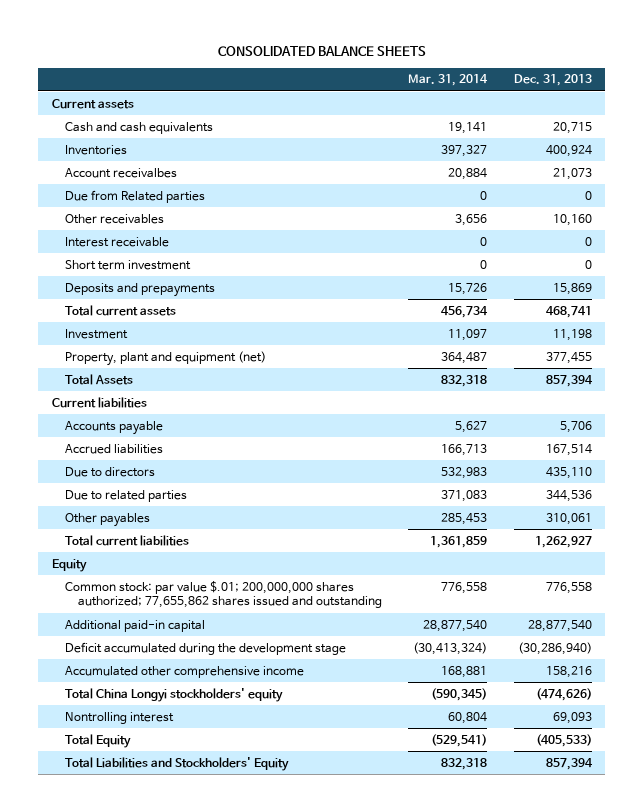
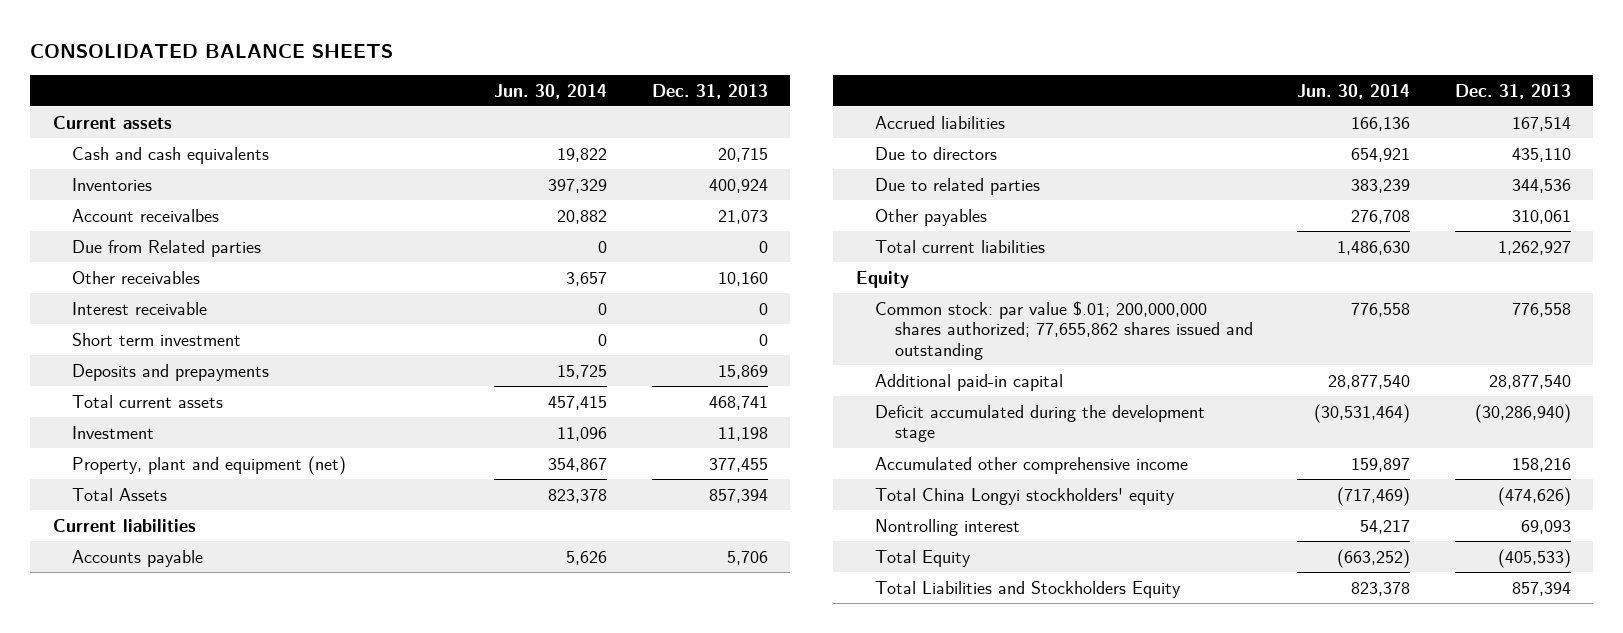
- | Mar. 31, 2014 | Dec. 31, 2013
+ | Jun. 30, 2014 | Dec. 31, 2013
- Total Liabilities and Stockholders' Equity | 832,318 | 857,394
+ Total Liabilities and Stockholders Equity | 823,378 | 857,394

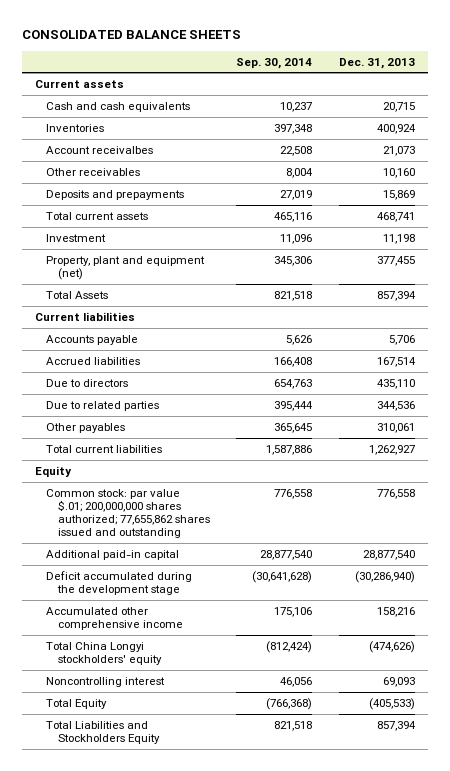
- | Jun. 30, 2014 | Dec. 31, 2013
+ | Sep. 30, 2014 | Dec. 31, 2013
- Due from Related parties | 0 | 0
- Interest receivable | 0 | 0
- Short term investment | 0 | 0
- Nontrolling interest | 54,217 | 69,093
+ Noncontrolling interest | 46,056 | 69,093

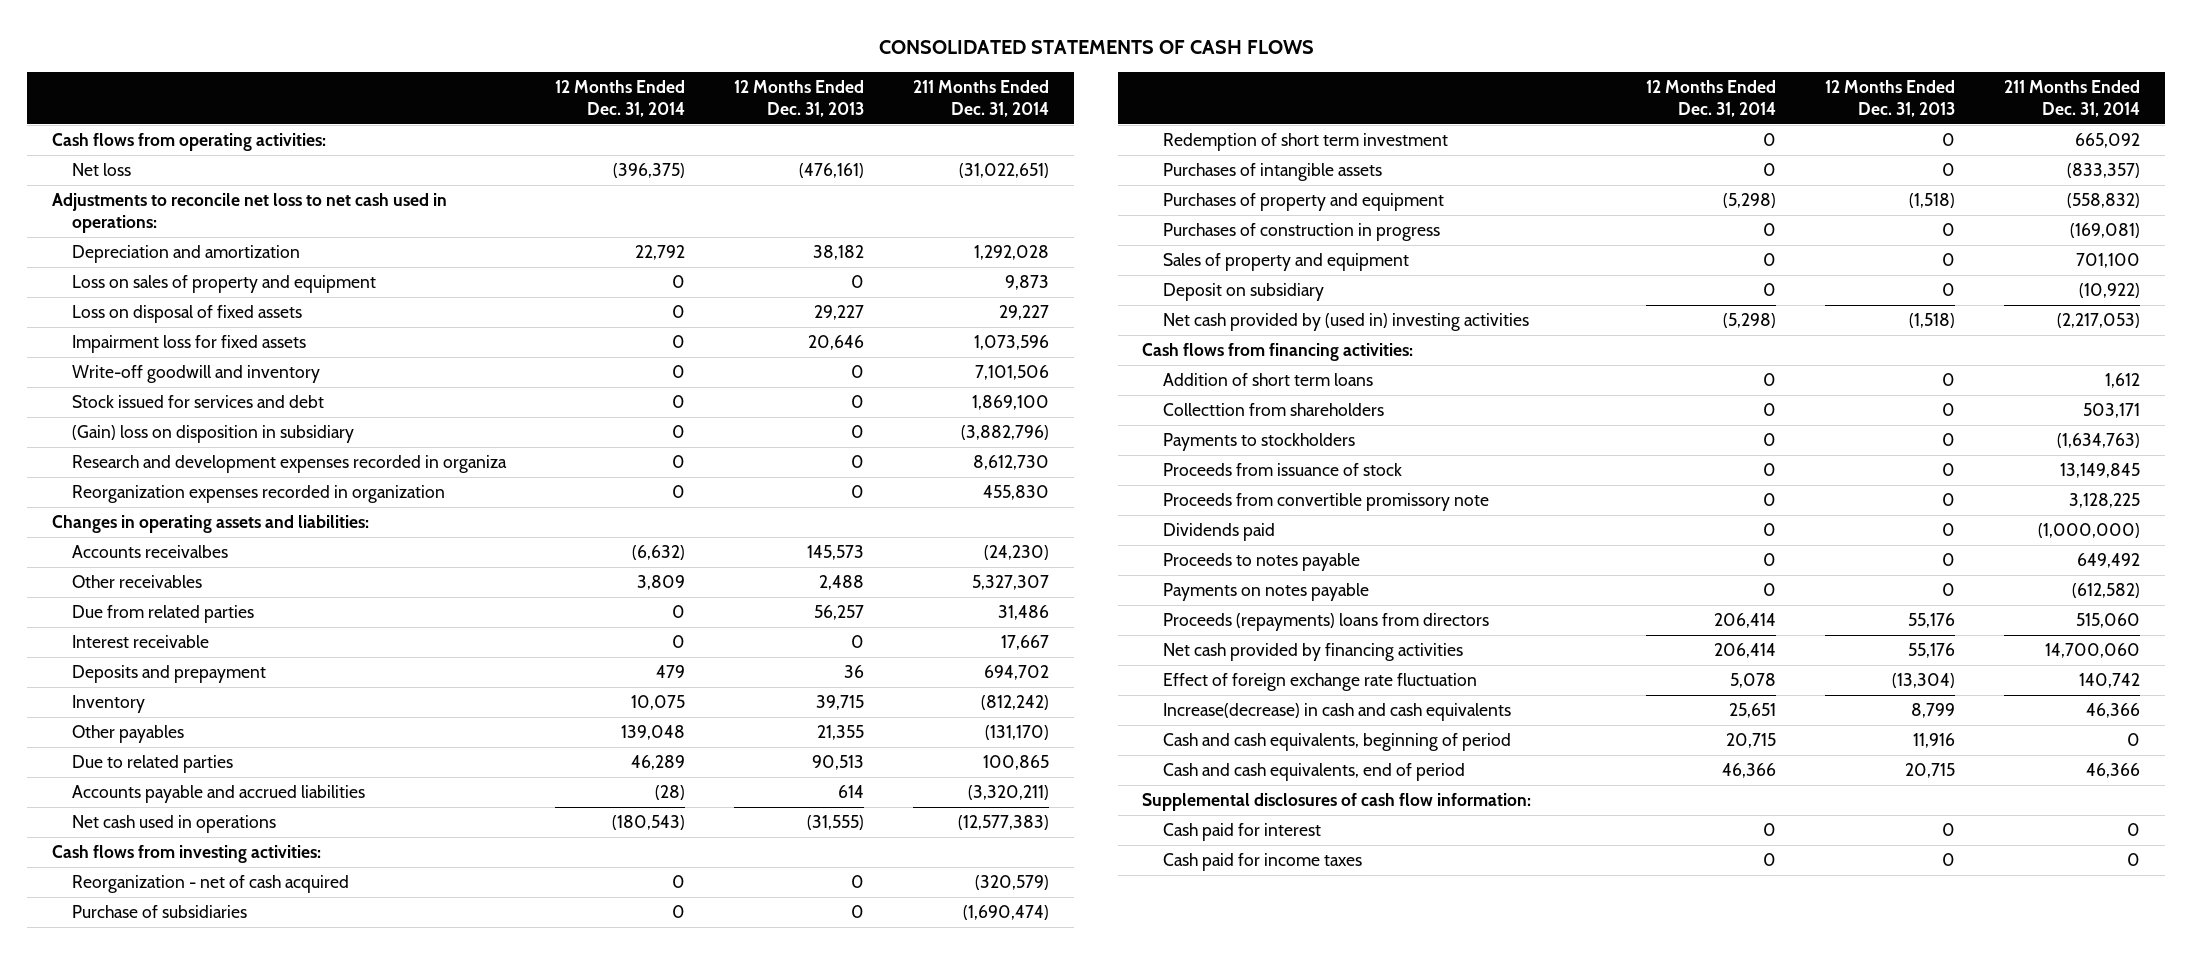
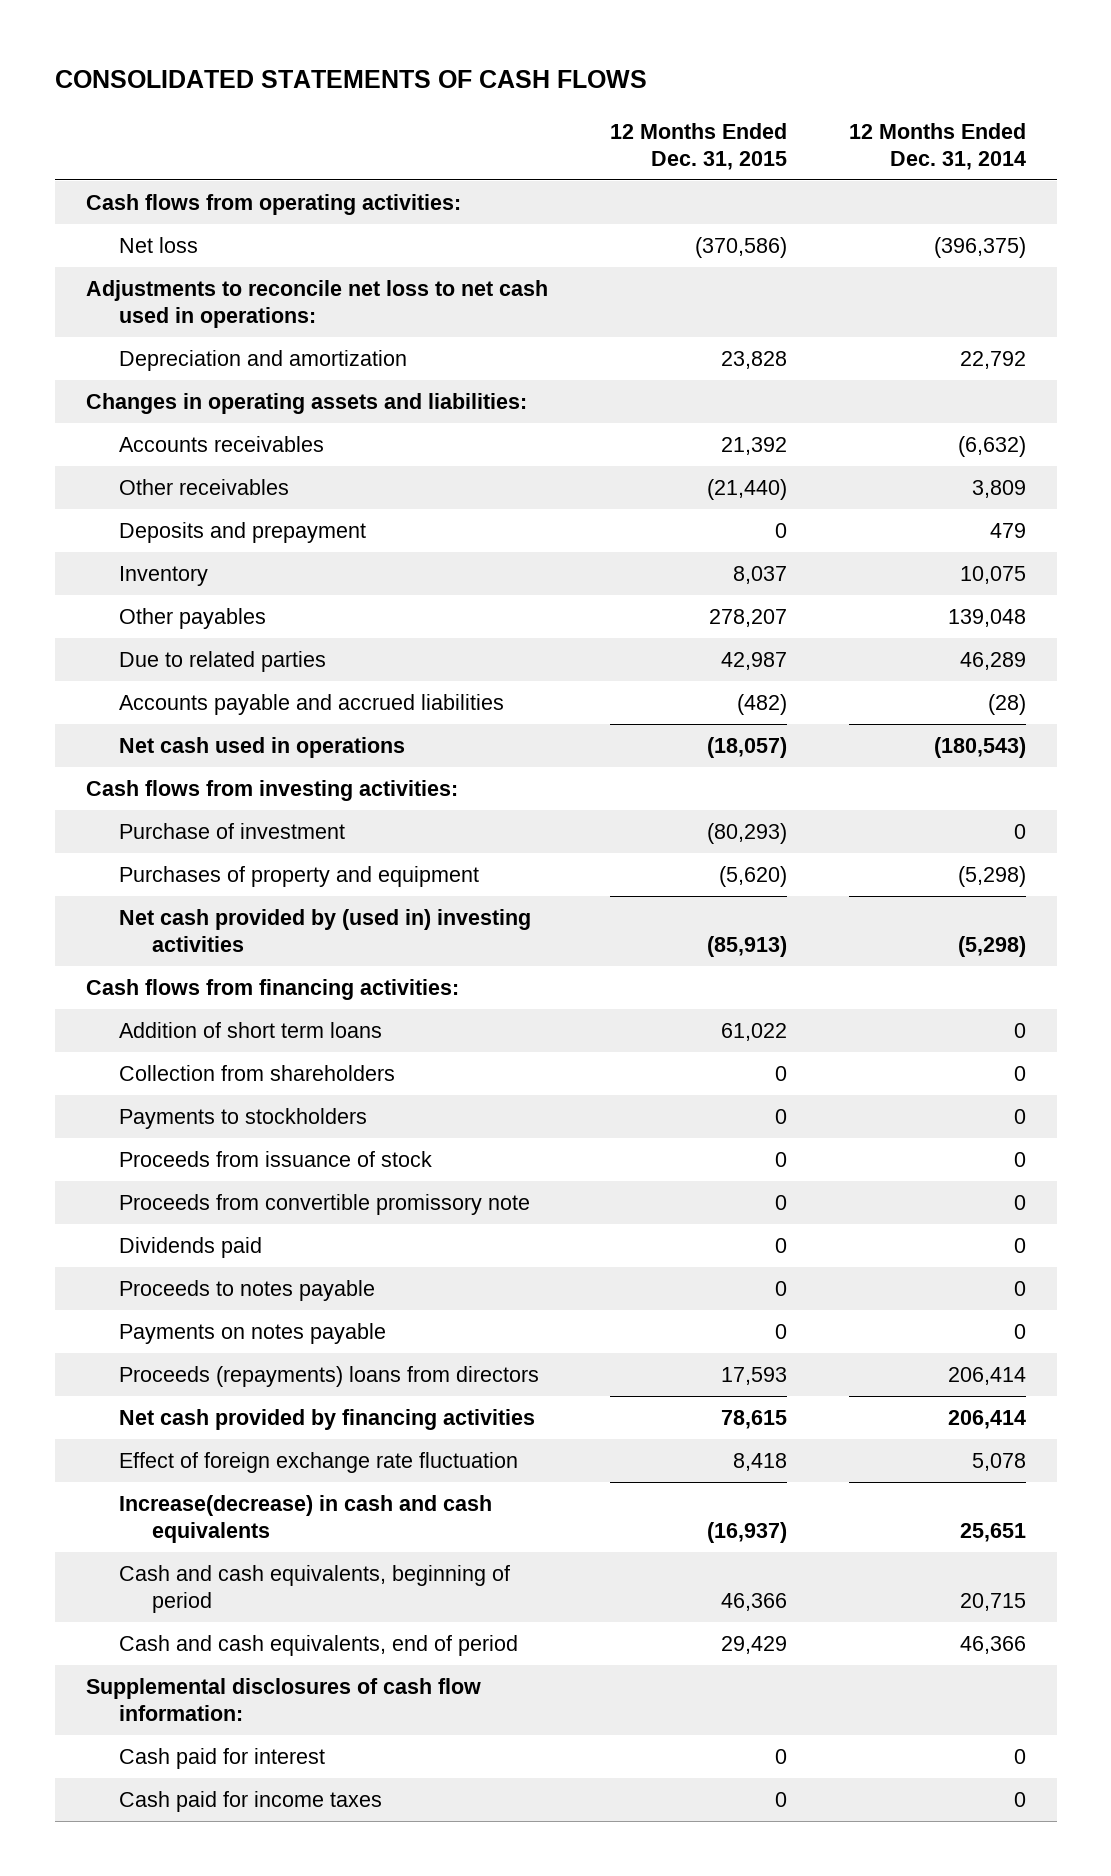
- | 12 Months Ended Dec. 31, 2014 | 12 Months Ended Dec. 31, 2013 | 211 Months Ended Dec. 31, 2014
+ | 12 Months Ended Dec. 31, 2015 | 12 Months Ended Dec. 31, 2014
- Loss on sales of property and equipment | 0 | 0 | 9,873
- Loss on disposal of fixed assets | 0 | 29,227 | 29,227
- Impairment loss for fixed assets | 0 | 20,646 | 1,073,596
- Write-off goodwill and inventory | 0 | 0 | 7,101,506
- Stock issued for services and debt | 0 | 0 | 1,869,100
- (Gain) loss on disposition in subsidiary | 0 | 0 | (3,882,796)
- Research and development expenses recorded in organiza | 0 | 0 | 8,612,730
- Reorganization expenses recorded in organization | 0 | 0 | 455,830
- Accounts receivalbes | (6,632) | 145,573 | (24,230)
+ Accounts receivables | 21,392 | (6,632)
- Due from related parties | 0 | 56,257 | 31,486
- Interest receivable | 0 | 0 | 17,667
- Reorganization - net of cash acquired | 0 | 0 | (320,579)
- Purchase of subsidiaries | 0 | 0 | (1,690,474)
- Redemption of short term investment | 0 | 0 | 665,092
- Purchases of intangible assets | 0 | 0 | (833,357)
+ Purchase of investment | (80,293) | 0
- Purchases of construction in progress | 0 | 0 | (169,081)
- Sales of property and equipment | 0 | 0 | 701,100
- Deposit on subsidiary | 0 | 0 | (10,922)
- Collecttion from shareholders | 0 | 0 | 503,171
+ Collection from shareholders | 0 | 0

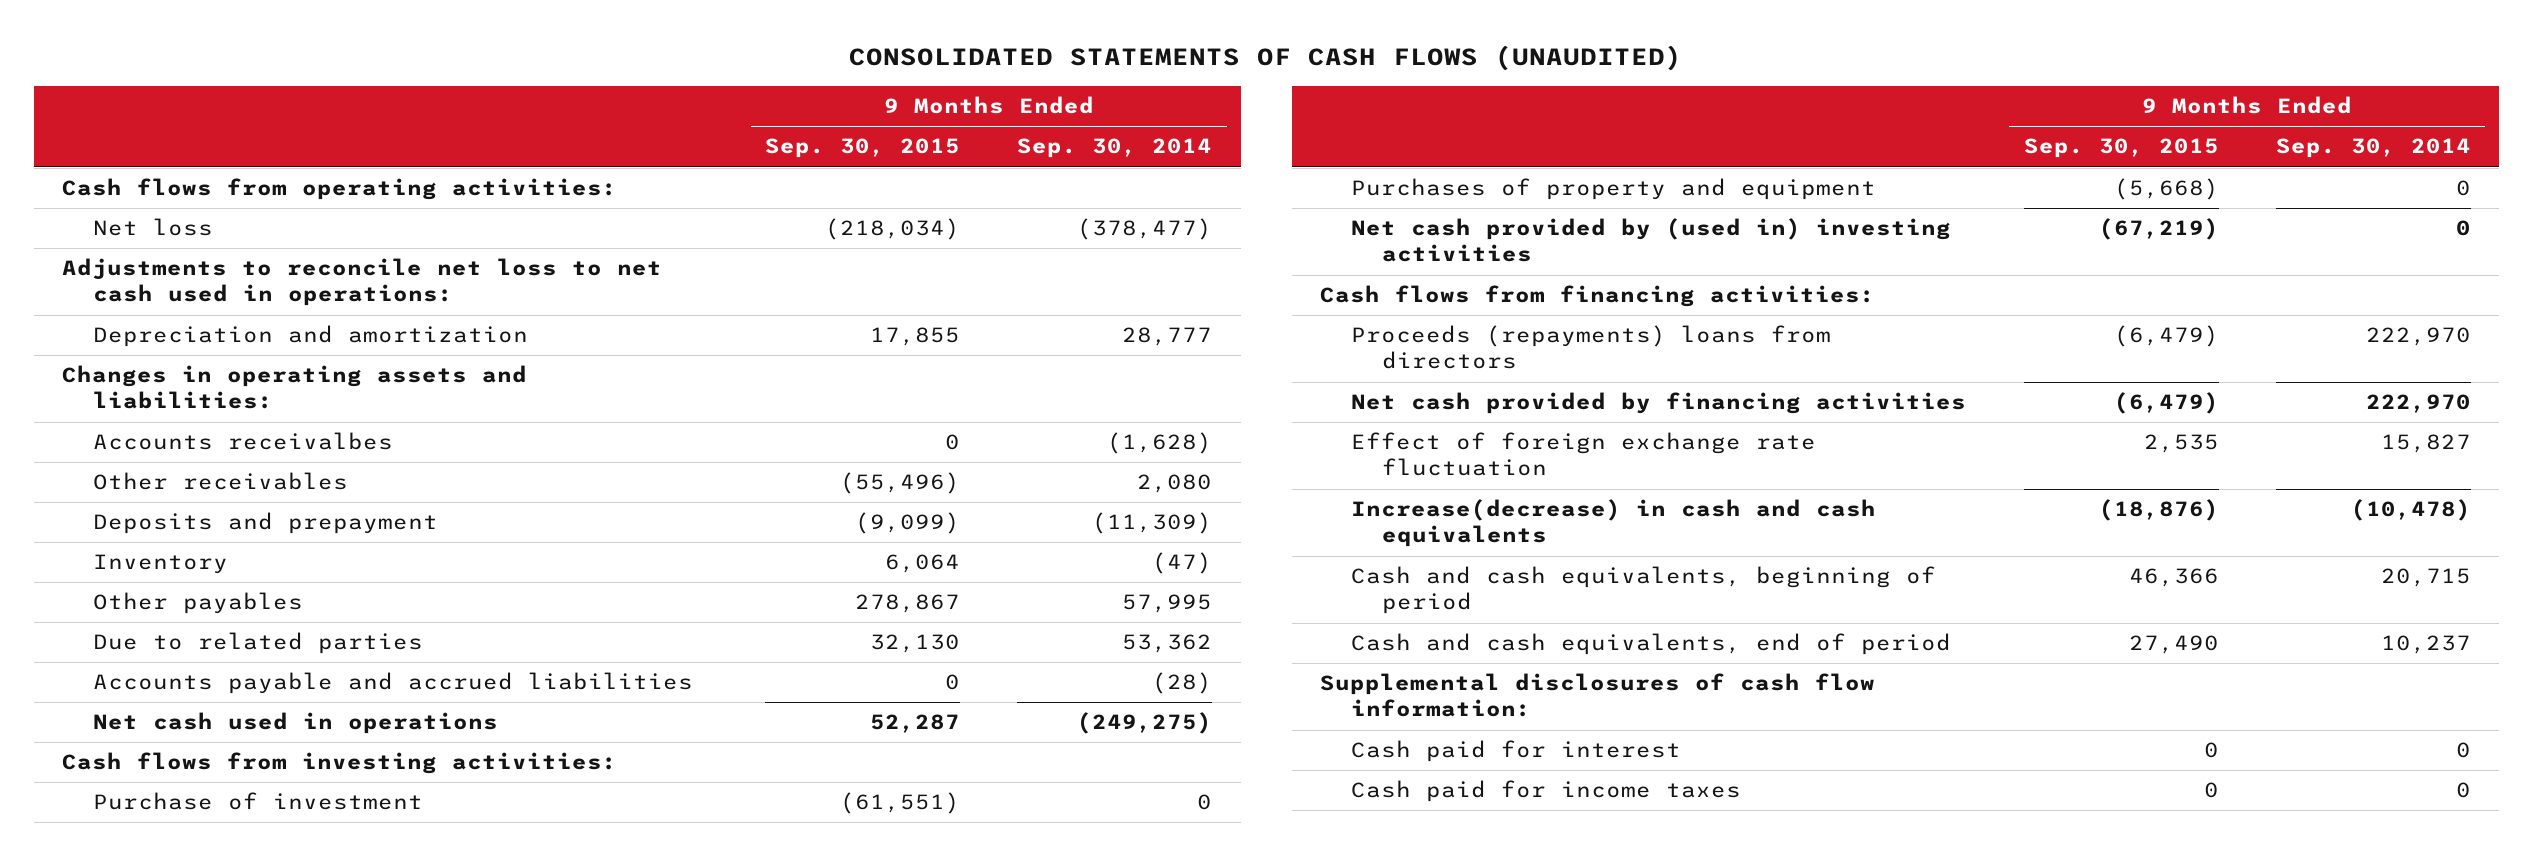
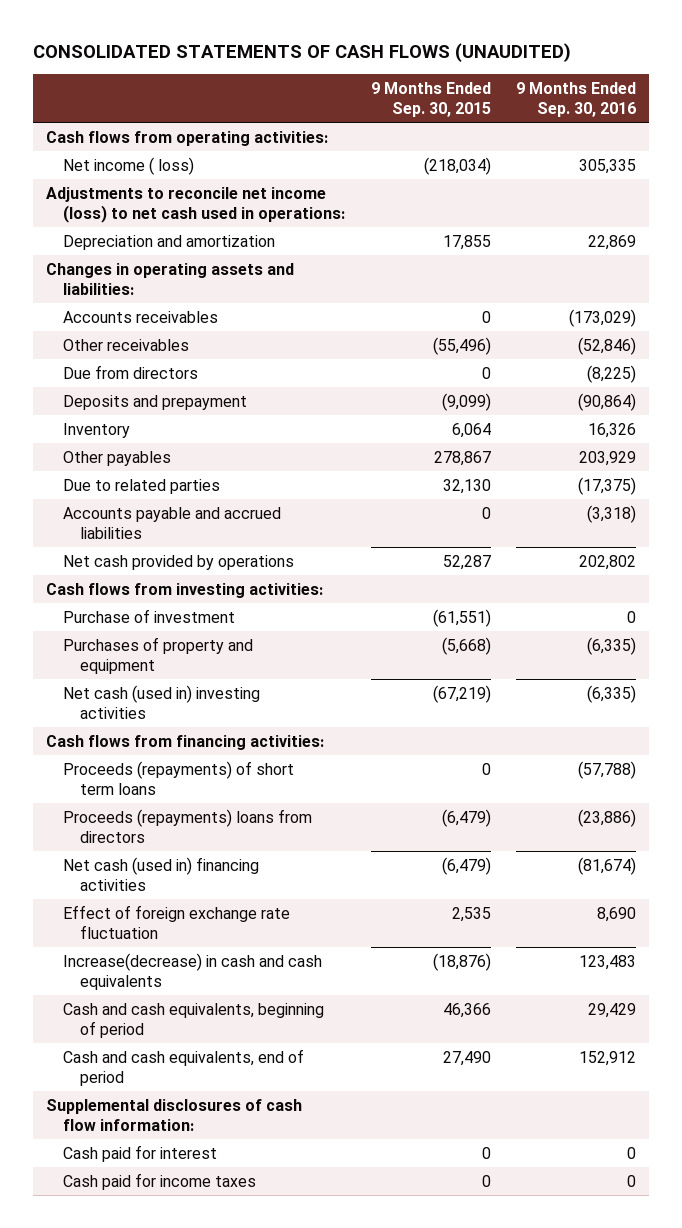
- | 9 Months Ended Sep. 30, 2015 | 9 Months Ended Sep. 30, 2014
+ | 9 Months Ended Sep. 30, 2015 | 9 Months Ended Sep. 30, 2016
- Net loss | (218,034) | (378,477)
- Adjustments to reconcile net loss to net cash used in operations:
+ Net income ( loss) | (218,034) | 305,335
+ Adjustments to reconcile net income (loss) to net cash used in operations:
- Accounts receivalbes | 0 | (1,628)
+ Accounts receivables | 0 | (173,029)
+ Due from directors | 0 | (8,225)
- Net cash used in operations | 52,287 | (249,275)
+ Net cash provided by operations | 52,287 | 202,802
- Net cash provided by (used in) investing activities | (67,219) | 0
+ Net cash (used in) investing activities | (67,219) | (6,335)
+ Proceeds (repayments) of short term loans | 0 | (57,788)
- Net cash provided by financing activities | (6,479) | 222,970
+ Net cash (used in) financing activities | (6,479) | (81,674)

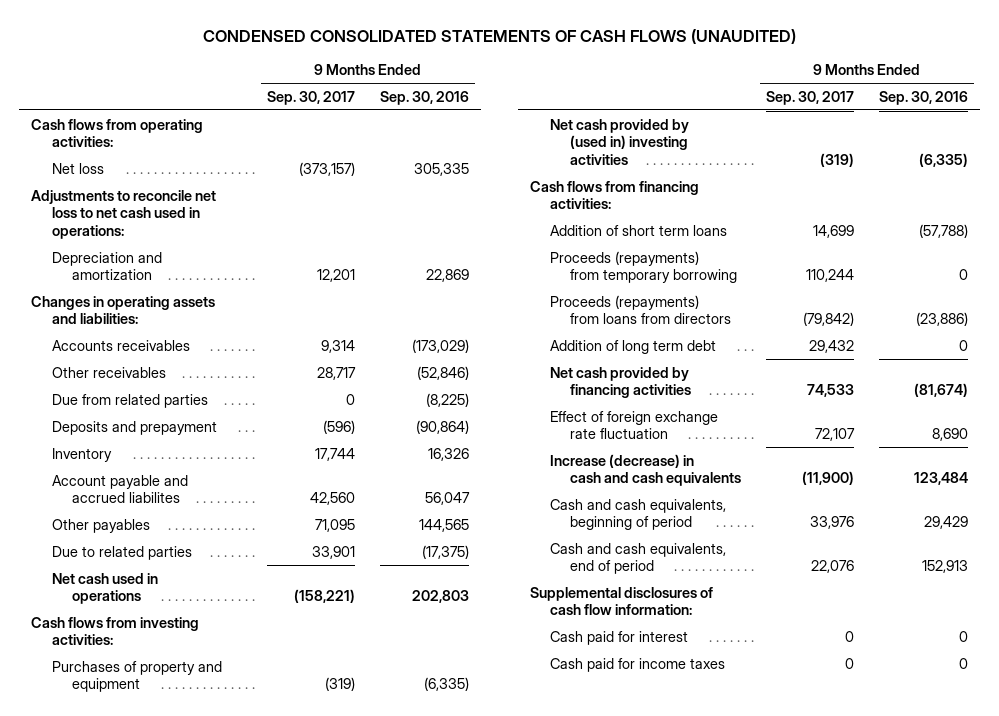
- CONSOLIDATED STATEMENTS OF CASH FLOWS (UNAUDITED)
+ CONDENSED CONSOLIDATED STATEMENTS OF CASH FLOWS (UNAUDITED)
- | 9 Months Ended Sep. 30, 2015 | 9 Months Ended Sep. 30, 2016
+ | 9 Months Ended Sep. 30, 2017 | 9 Months Ended Sep. 30, 2016
- Net income ( loss) | (218,034) | 305,335
- Adjustments to reconcile net income (loss) to net cash used in operations:
+ Net loss | (373,157) | 305,335
+ Adjustments to reconcile net loss to net cash used in operations:
- Due from directors | 0 | (8,225)
+ Due from related parties | 0 | (8,225)
- Other payables | 278,867 | 203,929
+ Account payable and accrued liabilites | 42,560 | 56,047
+ Other payables | 71,095 | 144,565
- Accounts payable and accrued liabilities | 0 | (3,318)
- Net cash provided by operations | 52,287 | 202,802
+ Net cash used in operations | (158,221) | 202,803
- Purchase of investment | (61,551) | 0
- Net cash (used in) investing activities | (67,219) | (6,335)
+ Net cash provided by (used in) investing activities | (319) | (6,335)
- Proceeds (repayments) of short term loans | 0 | (57,788)
- Proceeds (repayments) loans from directors | (6,479) | (23,886)
- Net cash (used in) financing activities | (6,479) | (81,674)
+ Addition of short term loans | 14,699 | (57,788)
+ Proceeds (repayments) from temporary borrowing | 110,244 | 0
+ Proceeds (repayments) from loans from directors | (79,842) | (23,886)
+ Addition of long term debt | 29,432 | 0
+ Net cash provided by financing activities | 74,533 | (81,674)
- Increase(decrease) in cash and cash equivalents | (18,876) | 123,483
+ Increase (decrease) in cash and cash equivalents | (11,900) | 123,484
- Cash and cash equivalents, end of period | 27,490 | 152,912
+ Cash and cash equivalents, end of period | 22,076 | 152,913

